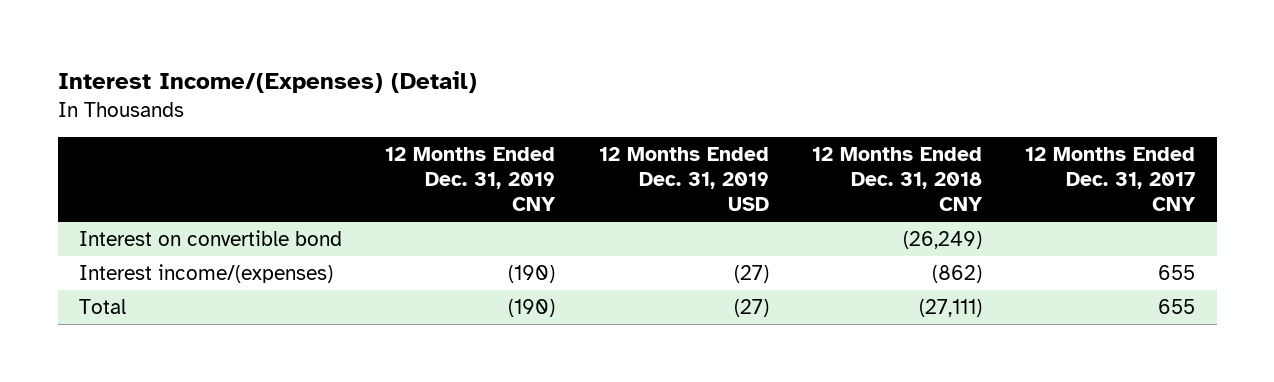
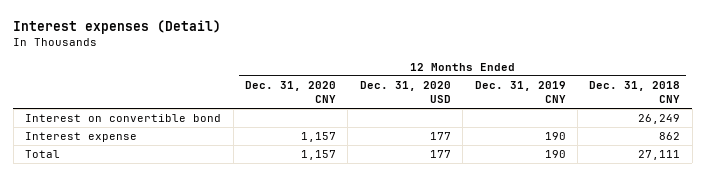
- Interest Income/(Expenses) (Detail)
+ Interest expenses (Detail)
- | 12 Months Ended Dec. 31, 2019 CNY | 12 Months Ended Dec. 31, 2019 USD | 12 Months Ended Dec. 31, 2018 CNY | 12 Months Ended Dec. 31, 2017 CNY
+ | 12 Months Ended Dec. 31, 2020 CNY | 12 Months Ended Dec. 31, 2020 USD | 12 Months Ended Dec. 31, 2019 CNY | 12 Months Ended Dec. 31, 2018 CNY
- Interest on convertible bond | | | (26,249) |
- Interest income/(expenses) | (190) | (27) | (862) | 655
- Total | (190) | (27) | (27,111) | 655
+ Interest on convertible bond | | | | 26,249
+ Interest expense | 1,157 | 177 | 190 | 862
+ Total | 1,157 | 177 | 190 | 27,111

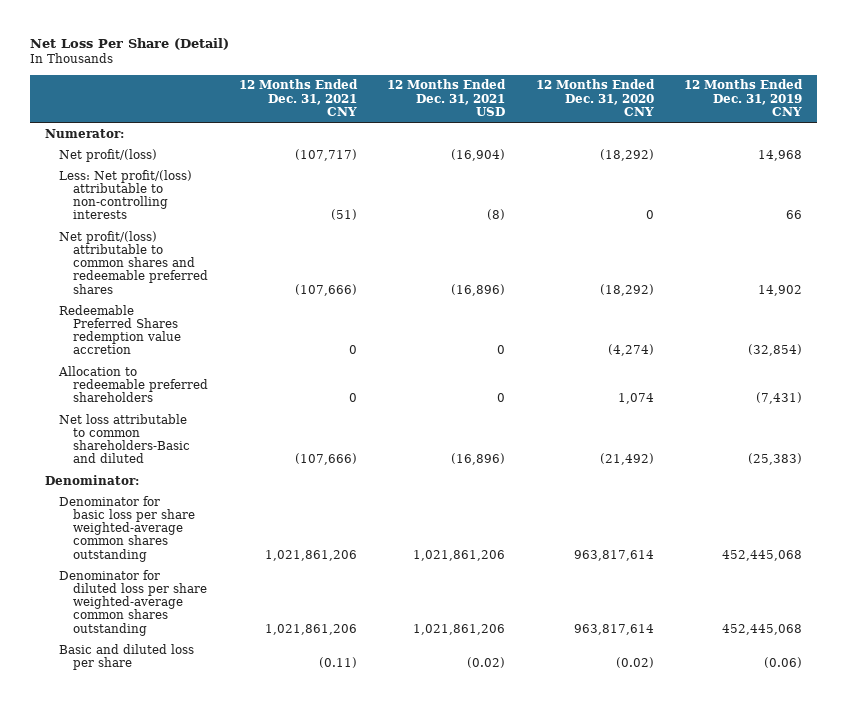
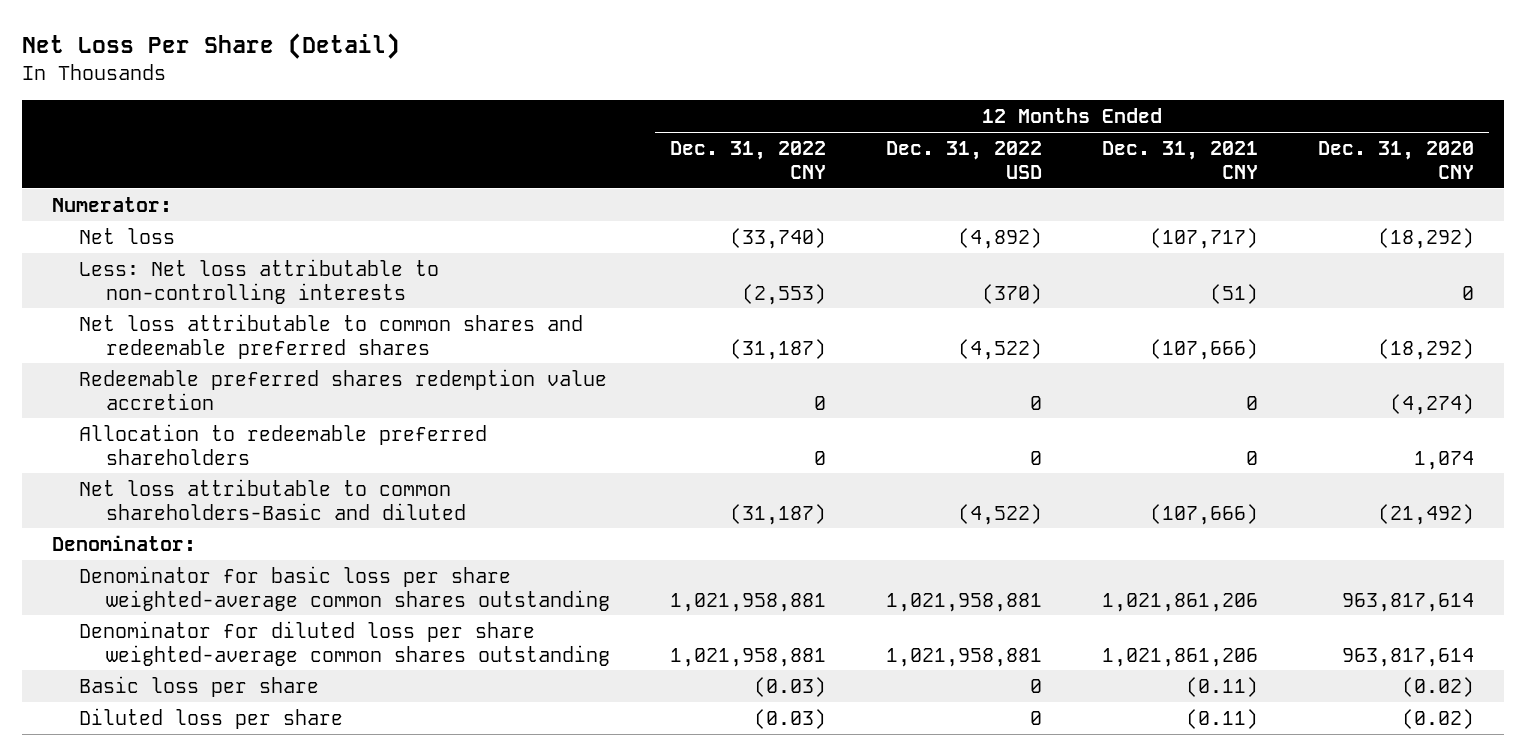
- | 12 Months Ended Dec. 31, 2021 CNY | 12 Months Ended Dec. 31, 2021 USD | 12 Months Ended Dec. 31, 2020 CNY | 12 Months Ended Dec. 31, 2019 CNY
+ | 12 Months Ended Dec. 31, 2022 CNY | 12 Months Ended Dec. 31, 2022 USD | 12 Months Ended Dec. 31, 2021 CNY | 12 Months Ended Dec. 31, 2020 CNY
- Net profit/(loss) | (107,717) | (16,904) | (18,292) | 14,968
- Less: Net profit/(loss) attributable to non-controlling interests | (51) | (8) | 0 | 66
- Net profit/(loss) attributable to common shares and redeemable preferred shares | (107,666) | (16,896) | (18,292) | 14,902
- Redeemable Preferred Shares redemption value accretion | 0 | 0 | (4,274) | (32,854)
+ Net loss | (33,740) | (4,892) | (107,717) | (18,292)
+ Less: Net loss attributable to non-controlling interests | (2,553) | (370) | (51) | 0
+ Net loss attributable to common shares and redeemable preferred shares | (31,187) | (4,522) | (107,666) | (18,292)
+ Redeemable preferred shares redemption value accretion | 0 | 0 | 0 | (4,274)
- Basic and diluted loss per share | (0.11) | (0.02) | (0.02) | (0.06)
+ Basic loss per share | (0.03) | 0 | (0.11) | (0.02)
+ Diluted loss per share | (0.03) | 0 | (0.11) | (0.02)

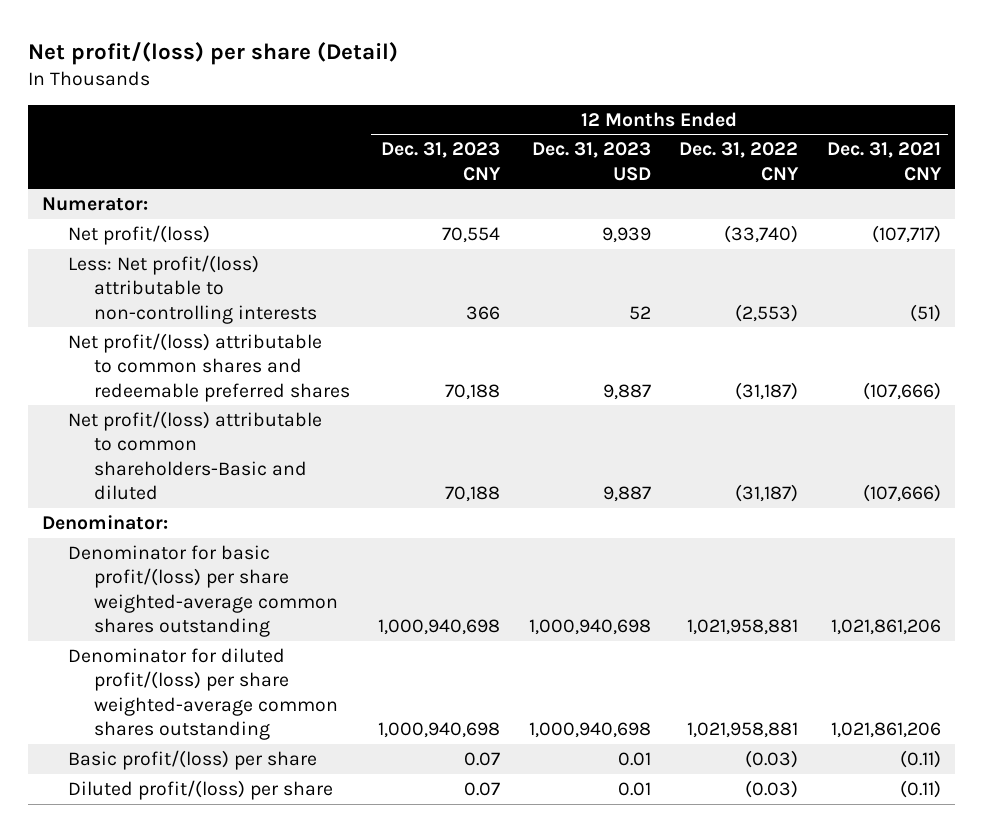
- Net Loss Per Share (Detail)
+ Net profit/(loss) per share (Detail)
- | 12 Months Ended Dec. 31, 2022 CNY | 12 Months Ended Dec. 31, 2022 USD | 12 Months Ended Dec. 31, 2021 CNY | 12 Months Ended Dec. 31, 2020 CNY
+ | 12 Months Ended Dec. 31, 2023 CNY | 12 Months Ended Dec. 31, 2023 USD | 12 Months Ended Dec. 31, 2022 CNY | 12 Months Ended Dec. 31, 2021 CNY
- Net loss | (33,740) | (4,892) | (107,717) | (18,292)
- Less: Net loss attributable to non-controlling interests | (2,553) | (370) | (51) | 0
- Net loss attributable to common shares and redeemable preferred shares | (31,187) | (4,522) | (107,666) | (18,292)
- Redeemable preferred shares redemption value accretion | 0 | 0 | 0 | (4,274)
- Allocation to redeemable preferred shareholders | 0 | 0 | 0 | 1,074
- Net loss attributable to common shareholders-Basic and diluted | (31,187) | (4,522) | (107,666) | (21,492)
+ Net profit/(loss) | 70,554 | 9,939 | (33,740) | (107,717)
+ Less: Net profit/(loss) attributable to non-controlling interests | 366 | 52 | (2,553) | (51)
+ Net profit/(loss) attributable to common shares and redeemable preferred shares | 70,188 | 9,887 | (31,187) | (107,666)
+ Net profit/(loss) attributable to common shareholders-Basic and diluted | 70,188 | 9,887 | (31,187) | (107,666)
- Denominator for basic loss per share weighted-average common shares outstanding | 1,021,958,881 | 1,021,958,881 | 1,021,861,206 | 963,817,614
- Denominator for diluted loss per share weighted-average common shares outstanding | 1,021,958,881 | 1,021,958,881 | 1,021,861,206 | 963,817,614
- Basic loss per share | (0.03) | 0 | (0.11) | (0.02)
- Diluted loss per share | (0.03) | 0 | (0.11) | (0.02)
+ Denominator for basic profit/(loss) per share weighted-average common shares outstanding | 1,000,940,698 | 1,000,940,698 | 1,021,958,881 | 1,021,861,206
+ Denominator for diluted profit/(loss) per share weighted-average common shares outstanding | 1,000,940,698 | 1,000,940,698 | 1,021,958,881 | 1,021,861,206
+ Basic profit/(loss) per share | 0.07 | 0.01 | (0.03) | (0.11)
+ Diluted profit/(loss) per share | 0.07 | 0.01 | (0.03) | (0.11)

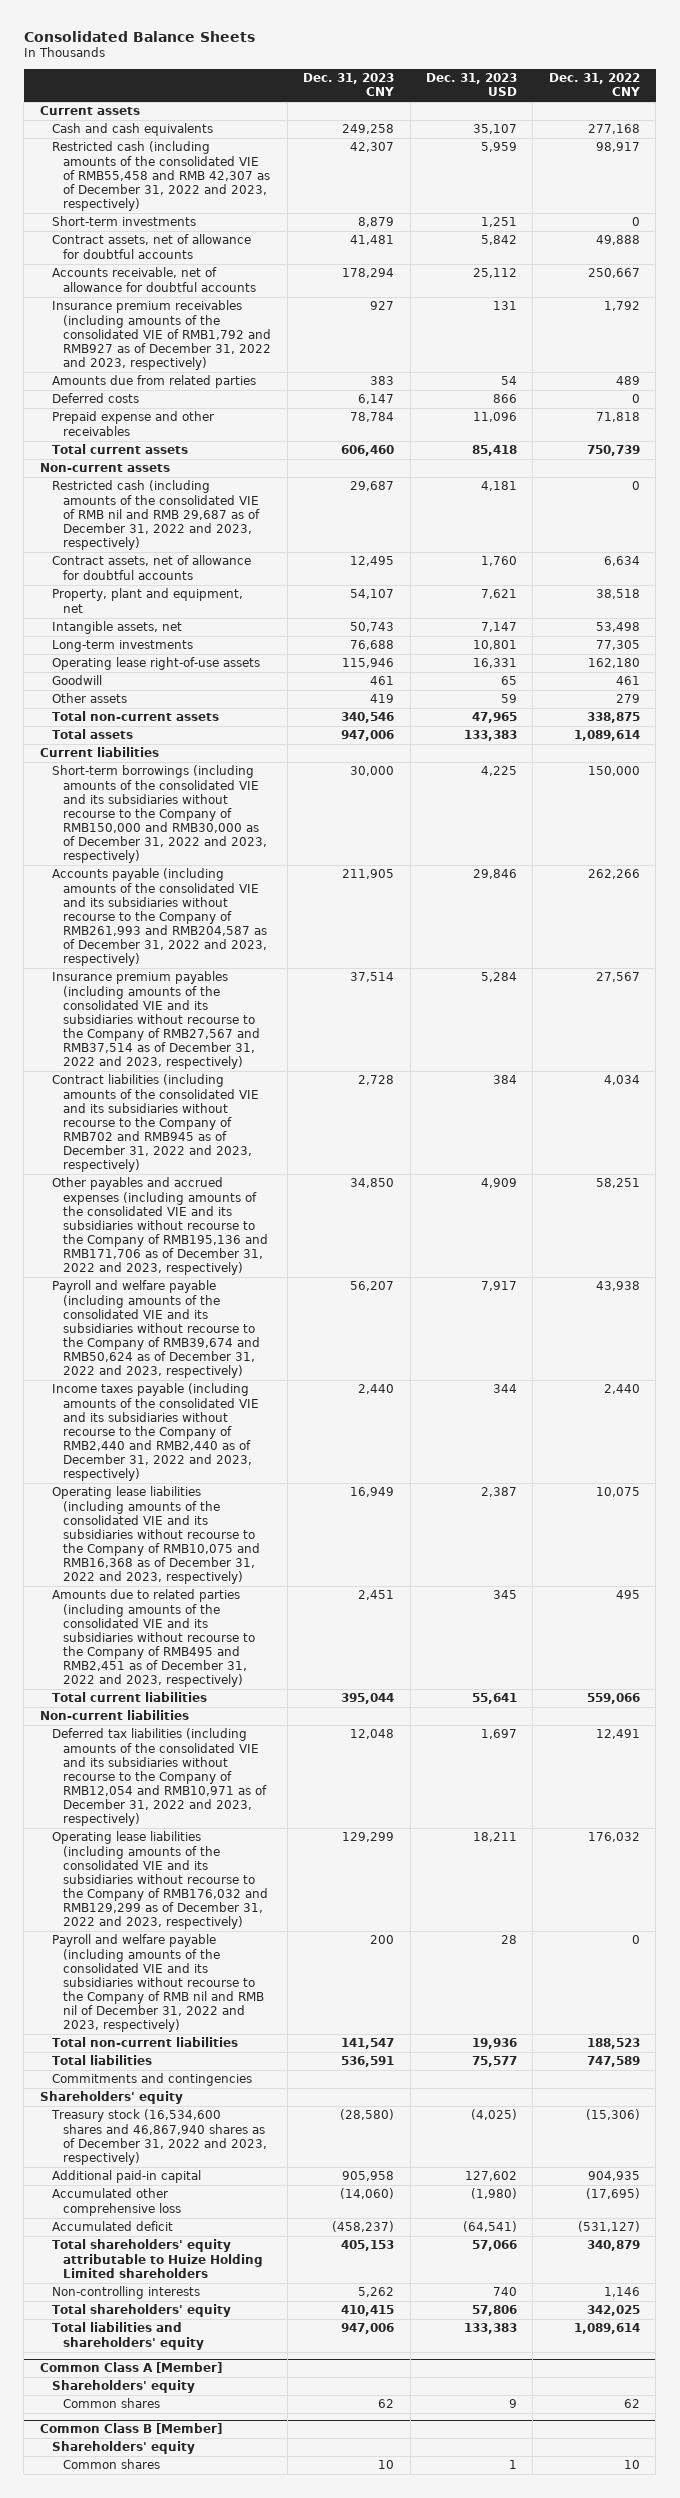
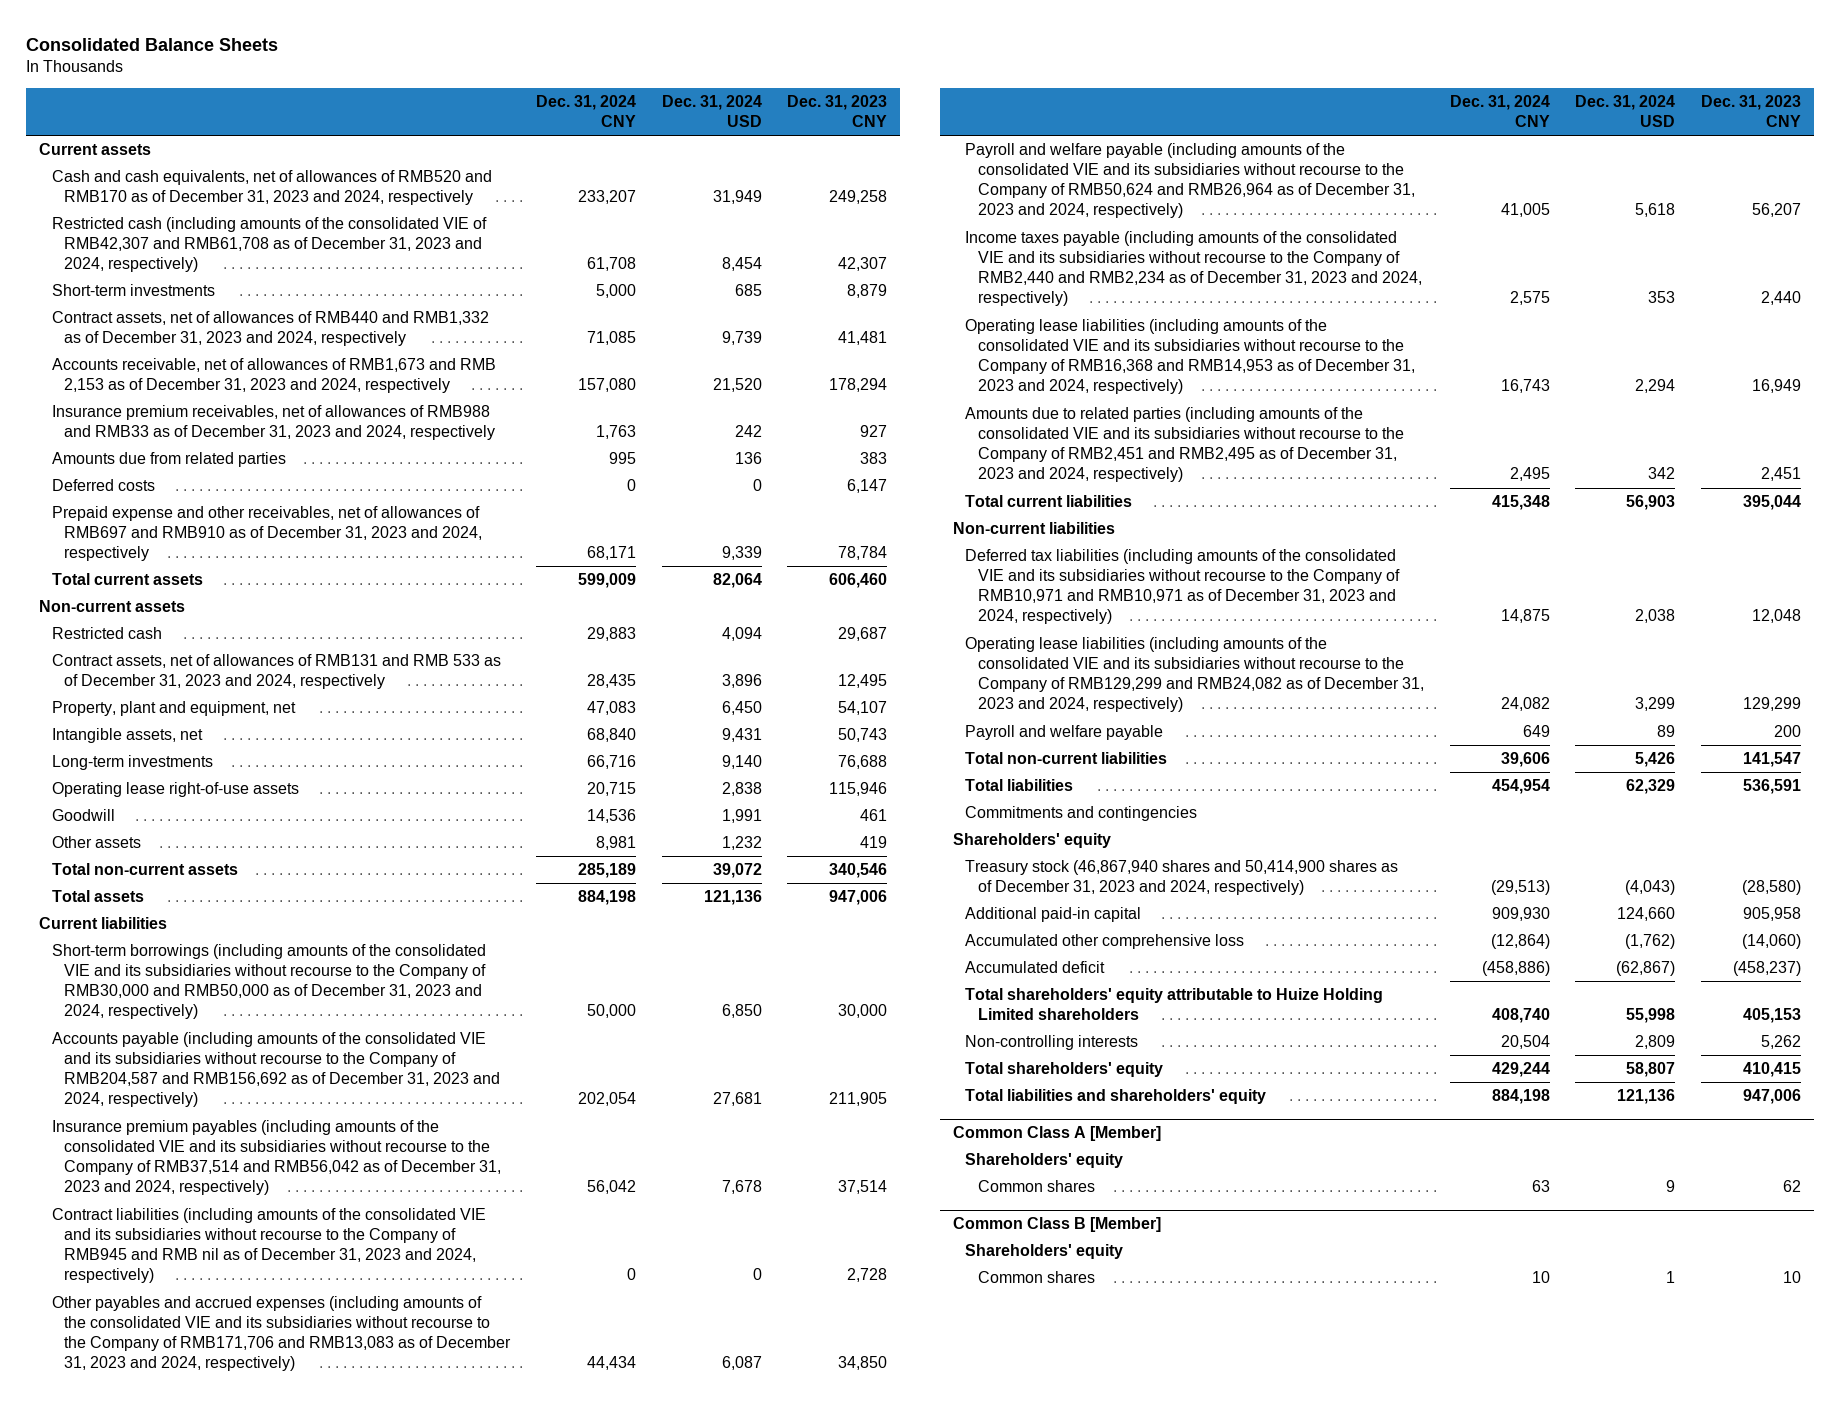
- | Dec. 31, 2023 CNY | Dec. 31, 2023 USD | Dec. 31, 2022 CNY
+ | Dec. 31, 2024 CNY | Dec. 31, 2024 USD | Dec. 31, 2023 CNY
- Cash and cash equivalents | 249,258 | 35,107 | 277,168
- Restricted cash (including amounts of the consolidated VIE of RMB55,458 and RMB 42,307 as of December 31, 2022 and 2023, respectively) | 42,307 | 5,959 | 98,917
+ Cash and cash equivalents, net of allowances of RMB520 and RMB170 as of December 31, 2023 and 2024, respectively | 233,207 | 31,949 | 249,258
+ Restricted cash (including amounts of the consolidated VIE of RMB42,307 and RMB61,708 as of December 31, 2023 and 2024, respectively) | 61,708 | 8,454 | 42,307
- Contract assets, net of allowance for doubtful accounts | 41,481 | 5,842 | 49,888
- Accounts receivable, net of allowance for doubtful accounts | 178,294 | 25,112 | 250,667
- Insurance premium receivables (including amounts of the consolidated VIE of RMB1,792 and RMB927 as of December 31, 2022 and 2023, respectively) | 927 | 131 | 1,792
+ Contract assets, net of allowances of RMB440 and RMB1,332 as of December 31, 2023 and 2024, respectively | 71,085 | 9,739 | 41,481
+ Accounts receivable, net of allowances of RMB1,673 and RMB 2,153 as of December 31, 2023 and 2024, respectively | 157,080 | 21,520 | 178,294
+ Insurance premium receivables, net of allowances of RMB988 and RMB33 as of December 31, 2023 and 2024, respectively | 1,763 | 242 | 927
- Prepaid expense and other receivables | 78,784 | 11,096 | 71,818
+ Prepaid expense and other receivables, net of allowances of RMB697 and RMB910 as of December 31, 2023 and 2024, respectively | 68,171 | 9,339 | 78,784
- Restricted cash (including amounts of the consolidated VIE of RMB nil and RMB 29,687 as of December 31, 2022 and 2023, respectively) | 29,687 | 4,181 | 0
- Contract assets, net of allowance for doubtful accounts | 12,495 | 1,760 | 6,634
+ Restricted cash | 29,883 | 4,094 | 29,687
+ Contract assets, net of allowances of RMB131 and RMB 533 as of December 31, 2023 and 2024, respectively | 28,435 | 3,896 | 12,495
- Short-term borrowings (including amounts of the consolidated VIE and its subsidiaries without recourse to the Company of RMB150,000 and RMB30,000 as of December 31, 2022 and 2023, respectively) | 30,000 | 4,225 | 150,000
- Accounts payable (including amounts of the consolidated VIE and its subsidiaries without recourse to the Company of RMB261,993 and RMB204,587 as of December 31, 2022 and 2023, respectively) | 211,905 | 29,846 | 262,266
- Insurance premium payables (including amounts of the consolidated VIE and its subsidiaries without recourse to the Company of RMB27,567 and RMB37,514 as of December 31, 2022 and 2023, respectively) | 37,514 | 5,284 | 27,567
- Contract liabilities (including amounts of the consolidated VIE and its subsidiaries without recourse to the Company of RMB702 and RMB945 as of December 31, 2022 and 2023, respectively) | 2,728 | 384 | 4,034
- Other payables and accrued expenses (including amounts of the consolidated VIE and its subsidiaries without recourse to the Company of RMB195,136 and RMB171,706 as of December 31, 2022 and 2023, respectively) | 34,850 | 4,909 | 58,251
- Payroll and welfare payable (including amounts of the consolidated VIE and its subsidiaries without recourse to the Company of RMB39,674 and RMB50,624 as of December 31, 2022 and 2023, respectively) | 56,207 | 7,917 | 43,938
- Income taxes payable (including amounts of the consolidated VIE and its subsidiaries without recourse to the Company of RMB2,440 and RMB2,440 as of December 31, 2022 and 2023, respectively) | 2,440 | 344 | 2,440
- Operating lease liabilities (including amounts of the consolidated VIE and its subsidiaries without recourse to the Company of RMB10,075 and RMB16,368 as of December 31, 2022 and 2023, respectively) | 16,949 | 2,387 | 10,075
- Amounts due to related parties (including amounts of the consolidated VIE and its subsidiaries without recourse to the Company of RMB495 and RMB2,451 as of December 31, 2022 and 2023, respectively) | 2,451 | 345 | 495
+ Short-term borrowings (including amounts of the consolidated VIE and its subsidiaries without recourse to the Company of RMB30,000 and RMB50,000 as of December 31, 2023 and 2024, respectively) | 50,000 | 6,850 | 30,000
+ Accounts payable (including amounts of the consolidated VIE and its subsidiaries without recourse to the Company of RMB204,587 and RMB156,692 as of December 31, 2023 and 2024, respectively) | 202,054 | 27,681 | 211,905
+ Insurance premium payables (including amounts of the consolidated VIE and its subsidiaries without recourse to the Company of RMB37,514 and RMB56,042 as of December 31, 2023 and 2024, respectively) | 56,042 | 7,678 | 37,514
+ Contract liabilities (including amounts of the consolidated VIE and its subsidiaries without recourse to the Company of RMB945 and RMB nil as of December 31, 2023 and 2024, respectively) | 0 | 0 | 2,728
+ Other payables and accrued expenses (including amounts of the consolidated VIE and its subsidiaries without recourse to the Company of RMB171,706 and RMB13,083 as of December 31, 2023 and 2024, respectively) | 44,434 | 6,087 | 34,850
+ Payroll and welfare payable (including amounts of the consolidated VIE and its subsidiaries without recourse to the Company of RMB50,624 and RMB26,964 as of December 31, 2023 and 2024, respectively) | 41,005 | 5,618 | 56,207
+ Income taxes payable (including amounts of the consolidated VIE and its subsidiaries without recourse to the Company of RMB2,440 and RMB2,234 as of December 31, 2023 and 2024, respectively) | 2,575 | 353 | 2,440
+ Operating lease liabilities (including amounts of the consolidated VIE and its subsidiaries without recourse to the Company of RMB16,368 and RMB14,953 as of December 31, 2023 and 2024, respectively) | 16,743 | 2,294 | 16,949
+ Amounts due to related parties (including amounts of the consolidated VIE and its subsidiaries without recourse to the Company of RMB2,451 and RMB2,495 as of December 31, 2023 and 2024, respectively) | 2,495 | 342 | 2,451
- Deferred tax liabilities (including amounts of the consolidated VIE and its subsidiaries without recourse to the Company of RMB12,054 and RMB10,971 as of December 31, 2022 and 2023, respectively) | 12,048 | 1,697 | 12,491
- Operating lease liabilities (including amounts of the consolidated VIE and its subsidiaries without recourse to the Company of RMB176,032 and RMB129,299 as of December 31, 2022 and 2023, respectively) | 129,299 | 18,211 | 176,032
- Payroll and welfare payable (including amounts of the consolidated VIE and its subsidiaries without recourse to the Company of RMB nil and RMB nil of December 31, 2022 and 2023, respectively) | 200 | 28 | 0
+ Deferred tax liabilities (including amounts of the consolidated VIE and its subsidiaries without recourse to the Company of RMB10,971 and RMB10,971 as of December 31, 2023 and 2024, respectively) | 14,875 | 2,038 | 12,048
+ Operating lease liabilities (including amounts of the consolidated VIE and its subsidiaries without recourse to the Company of RMB129,299 and RMB24,082 as of December 31, 2023 and 2024, respectively) | 24,082 | 3,299 | 129,299
+ Payroll and welfare payable | 649 | 89 | 200
- Treasury stock (16,534,600 shares and 46,867,940 shares as of December 31, 2022 and 2023, respectively) | (28,580) | (4,025) | (15,306)
+ Treasury stock (46,867,940 shares and 50,414,900 shares as of December 31, 2023 and 2024, respectively) | (29,513) | (4,043) | (28,580)

